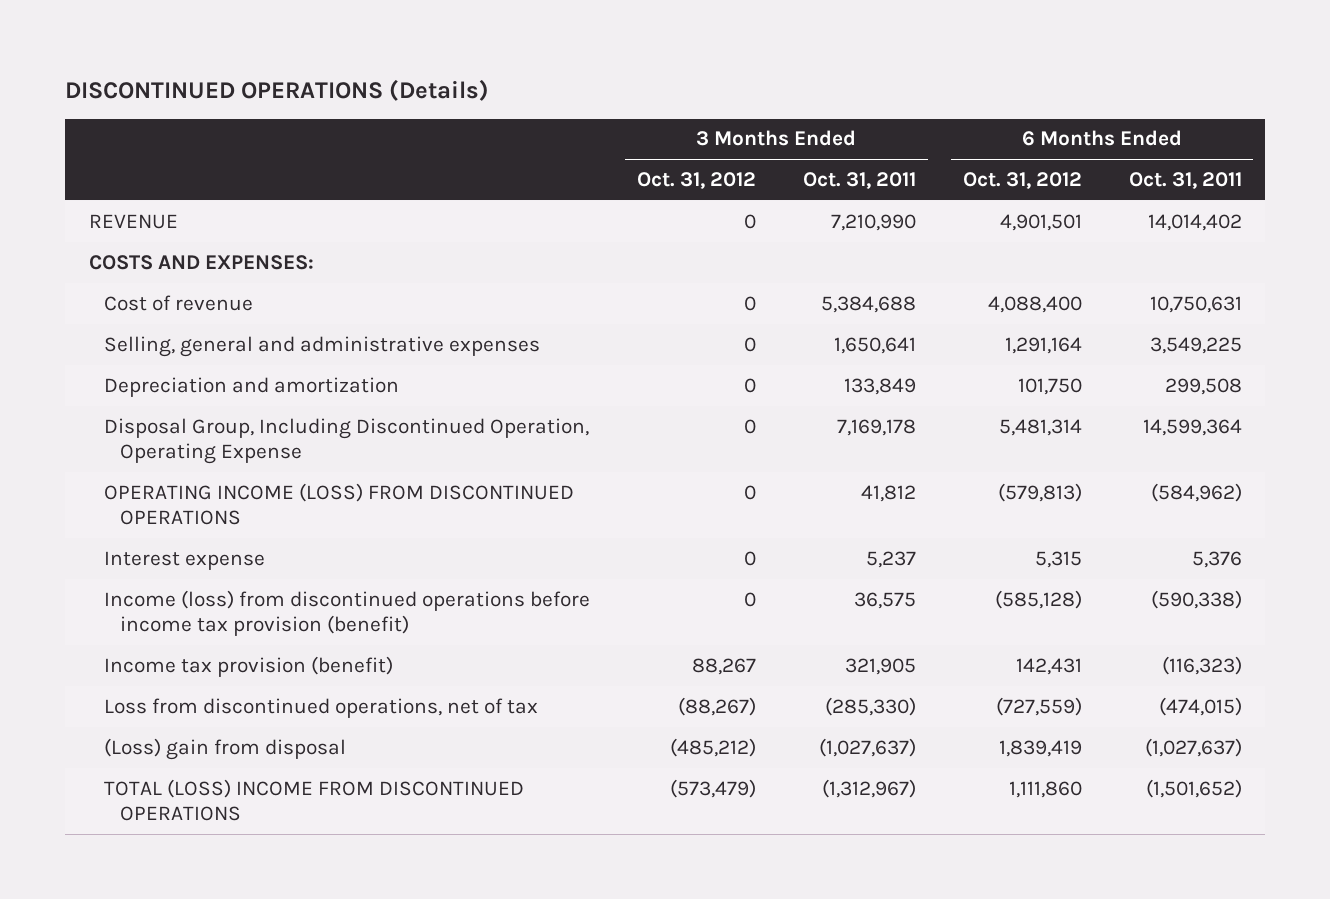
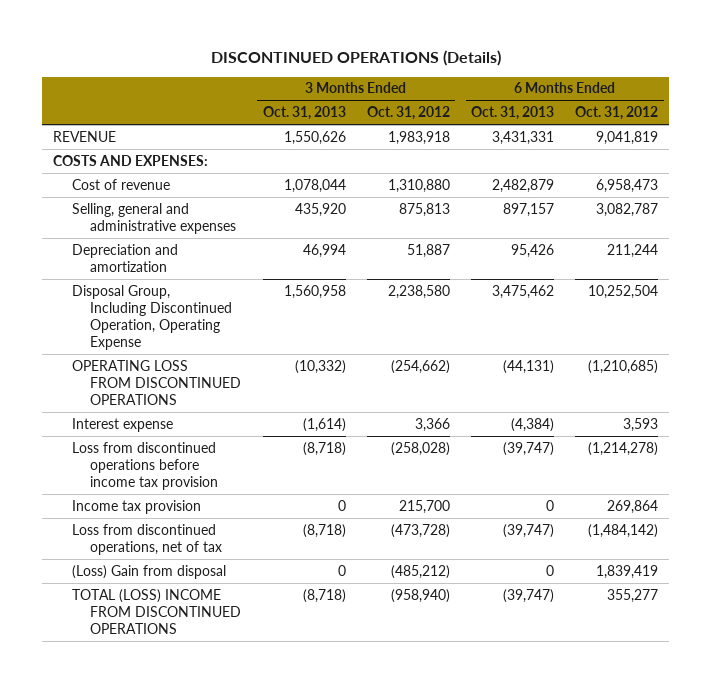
- | 3 Months Ended Oct. 31, 2012 | 3 Months Ended Oct. 31, 2011 | 6 Months Ended Oct. 31, 2012 | 6 Months Ended Oct. 31, 2011
+ | 3 Months Ended Oct. 31, 2013 | 3 Months Ended Oct. 31, 2012 | 6 Months Ended Oct. 31, 2013 | 6 Months Ended Oct. 31, 2012
- REVENUE | 0 | 7,210,990 | 4,901,501 | 14,014,402
+ REVENUE | 1,550,626 | 1,983,918 | 3,431,331 | 9,041,819
- Cost of revenue | 0 | 5,384,688 | 4,088,400 | 10,750,631
- Selling, general and administrative expenses | 0 | 1,650,641 | 1,291,164 | 3,549,225
- Depreciation and amortization | 0 | 133,849 | 101,750 | 299,508
- Disposal Group, Including Discontinued Operation, Operating Expense | 0 | 7,169,178 | 5,481,314 | 14,599,364
- OPERATING INCOME (LOSS) FROM DISCONTINUED OPERATIONS | 0 | 41,812 | (579,813) | (584,962)
- Interest expense | 0 | 5,237 | 5,315 | 5,376
- Income (loss) from discontinued operations before income tax provision (benefit) | 0 | 36,575 | (585,128) | (590,338)
- Income tax provision (benefit) | 88,267 | 321,905 | 142,431 | (116,323)
- Loss from discontinued operations, net of tax | (88,267) | (285,330) | (727,559) | (474,015)
- (Loss) gain from disposal | (485,212) | (1,027,637) | 1,839,419 | (1,027,637)
- TOTAL (LOSS) INCOME FROM DISCONTINUED OPERATIONS | (573,479) | (1,312,967) | 1,111,860 | (1,501,652)
+ Cost of revenue | 1,078,044 | 1,310,880 | 2,482,879 | 6,958,473
+ Selling, general and administrative expenses | 435,920 | 875,813 | 897,157 | 3,082,787
+ Depreciation and amortization | 46,994 | 51,887 | 95,426 | 211,244
+ Disposal Group, Including Discontinued Operation, Operating Expense | 1,560,958 | 2,238,580 | 3,475,462 | 10,252,504
+ OPERATING LOSS FROM DISCONTINUED OPERATIONS | (10,332) | (254,662) | (44,131) | (1,210,685)
+ Interest expense | (1,614) | 3,366 | (4,384) | 3,593
+ Loss from discontinued operations before income tax provision | (8,718) | (258,028) | (39,747) | (1,214,278)
+ Income tax provision | 0 | 215,700 | 0 | 269,864
+ Loss from discontinued operations, net of tax | (8,718) | (473,728) | (39,747) | (1,484,142)
+ (Loss) Gain from disposal | 0 | (485,212) | 0 | 1,839,419
+ TOTAL (LOSS) INCOME FROM DISCONTINUED OPERATIONS | (8,718) | (958,940) | (39,747) | 355,277

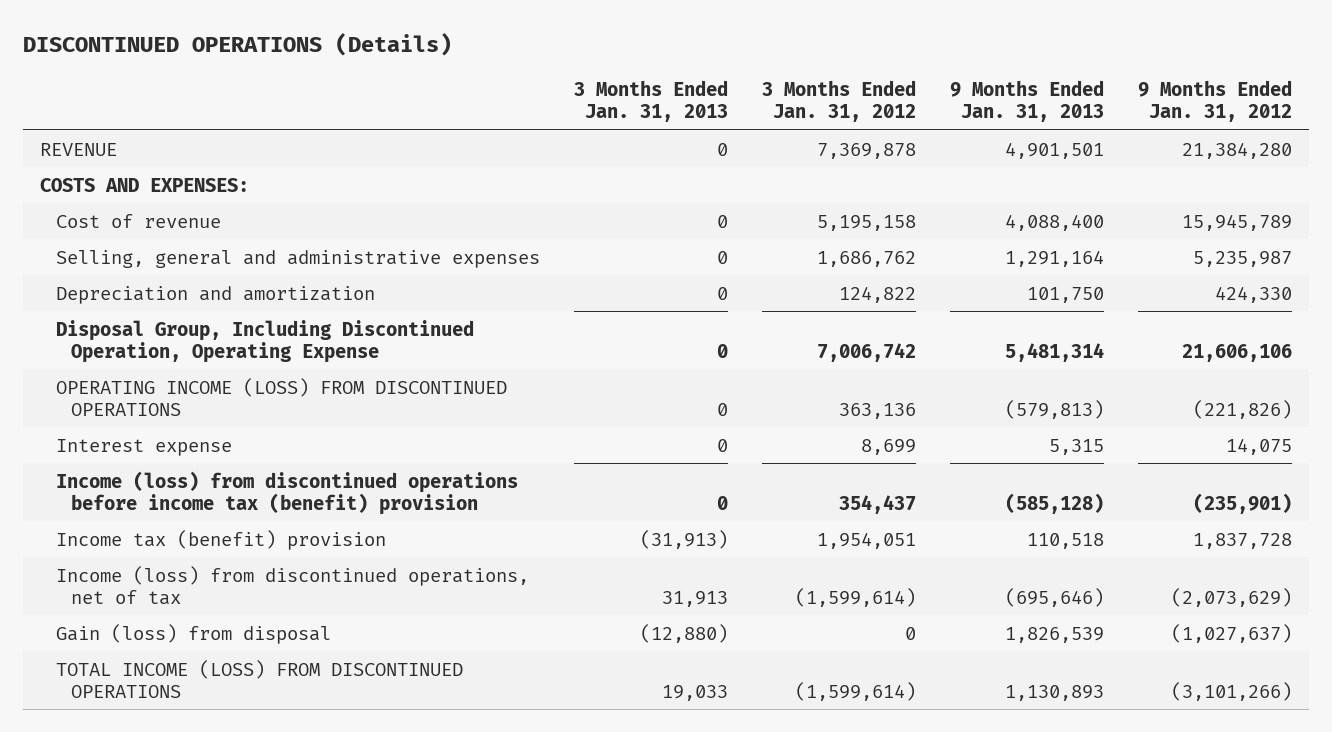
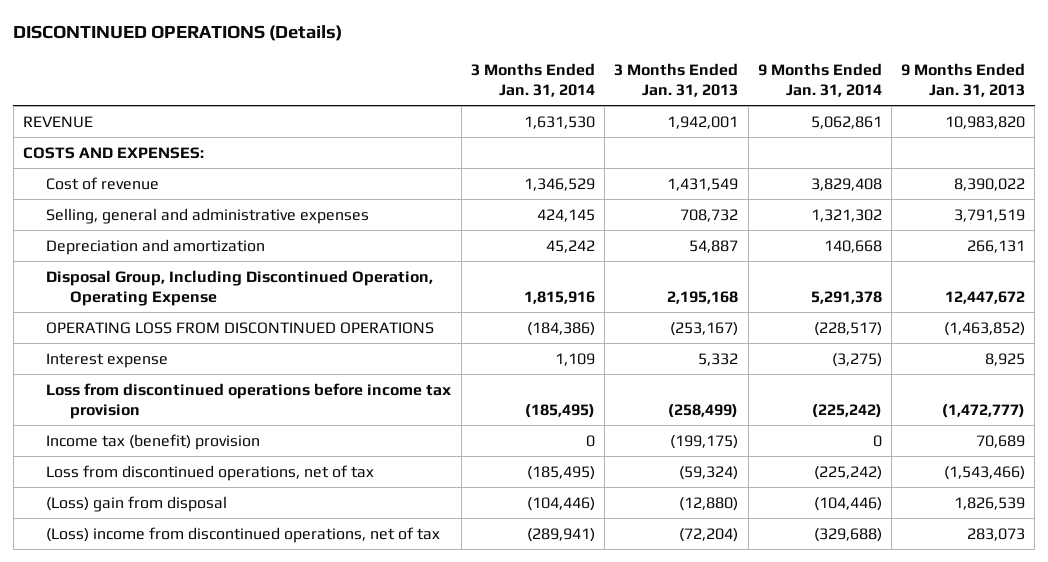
- | 3 Months Ended Jan. 31, 2013 | 3 Months Ended Jan. 31, 2012 | 9 Months Ended Jan. 31, 2013 | 9 Months Ended Jan. 31, 2012
+ | 3 Months Ended Jan. 31, 2014 | 3 Months Ended Jan. 31, 2013 | 9 Months Ended Jan. 31, 2014 | 9 Months Ended Jan. 31, 2013
- REVENUE | 0 | 7,369,878 | 4,901,501 | 21,384,280
+ REVENUE | 1,631,530 | 1,942,001 | 5,062,861 | 10,983,820
- Cost of revenue | 0 | 5,195,158 | 4,088,400 | 15,945,789
- Selling, general and administrative expenses | 0 | 1,686,762 | 1,291,164 | 5,235,987
- Depreciation and amortization | 0 | 124,822 | 101,750 | 424,330
- Disposal Group, Including Discontinued Operation, Operating Expense | 0 | 7,006,742 | 5,481,314 | 21,606,106
- OPERATING INCOME (LOSS) FROM DISCONTINUED OPERATIONS | 0 | 363,136 | (579,813) | (221,826)
- Interest expense | 0 | 8,699 | 5,315 | 14,075
- Income (loss) from discontinued operations before income tax (benefit) provision | 0 | 354,437 | (585,128) | (235,901)
- Income tax (benefit) provision | (31,913) | 1,954,051 | 110,518 | 1,837,728
- Income (loss) from discontinued operations, net of tax | 31,913 | (1,599,614) | (695,646) | (2,073,629)
- Gain (loss) from disposal | (12,880) | 0 | 1,826,539 | (1,027,637)
- TOTAL INCOME (LOSS) FROM DISCONTINUED OPERATIONS | 19,033 | (1,599,614) | 1,130,893 | (3,101,266)
+ Cost of revenue | 1,346,529 | 1,431,549 | 3,829,408 | 8,390,022
+ Selling, general and administrative expenses | 424,145 | 708,732 | 1,321,302 | 3,791,519
+ Depreciation and amortization | 45,242 | 54,887 | 140,668 | 266,131
+ Disposal Group, Including Discontinued Operation, Operating Expense | 1,815,916 | 2,195,168 | 5,291,378 | 12,447,672
+ OPERATING LOSS FROM DISCONTINUED OPERATIONS | (184,386) | (253,167) | (228,517) | (1,463,852)
+ Interest expense | 1,109 | 5,332 | (3,275) | 8,925
+ Loss from discontinued operations before income tax provision | (185,495) | (258,499) | (225,242) | (1,472,777)
+ Income tax (benefit) provision | 0 | (199,175) | 0 | 70,689
+ Loss from discontinued operations, net of tax | (185,495) | (59,324) | (225,242) | (1,543,466)
+ (Loss) gain from disposal | (104,446) | (12,880) | (104,446) | 1,826,539
+ (Loss) income from discontinued operations, net of tax | (289,941) | (72,204) | (329,688) | 283,073

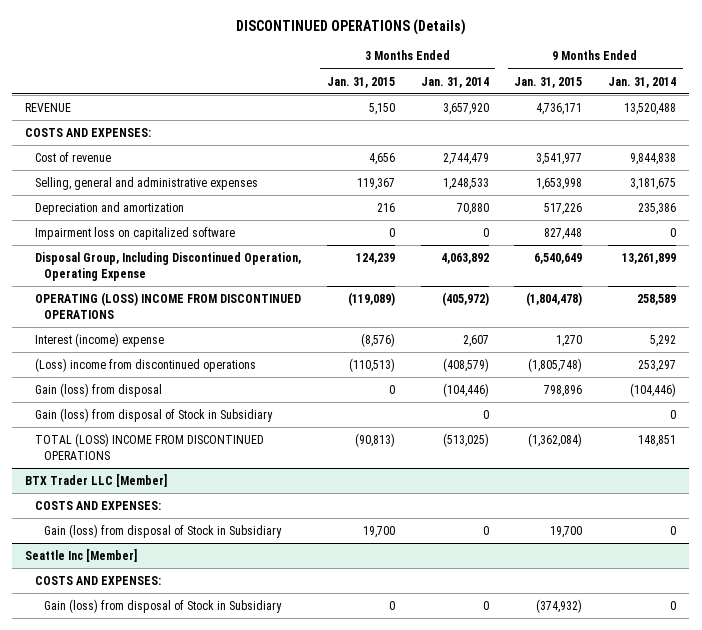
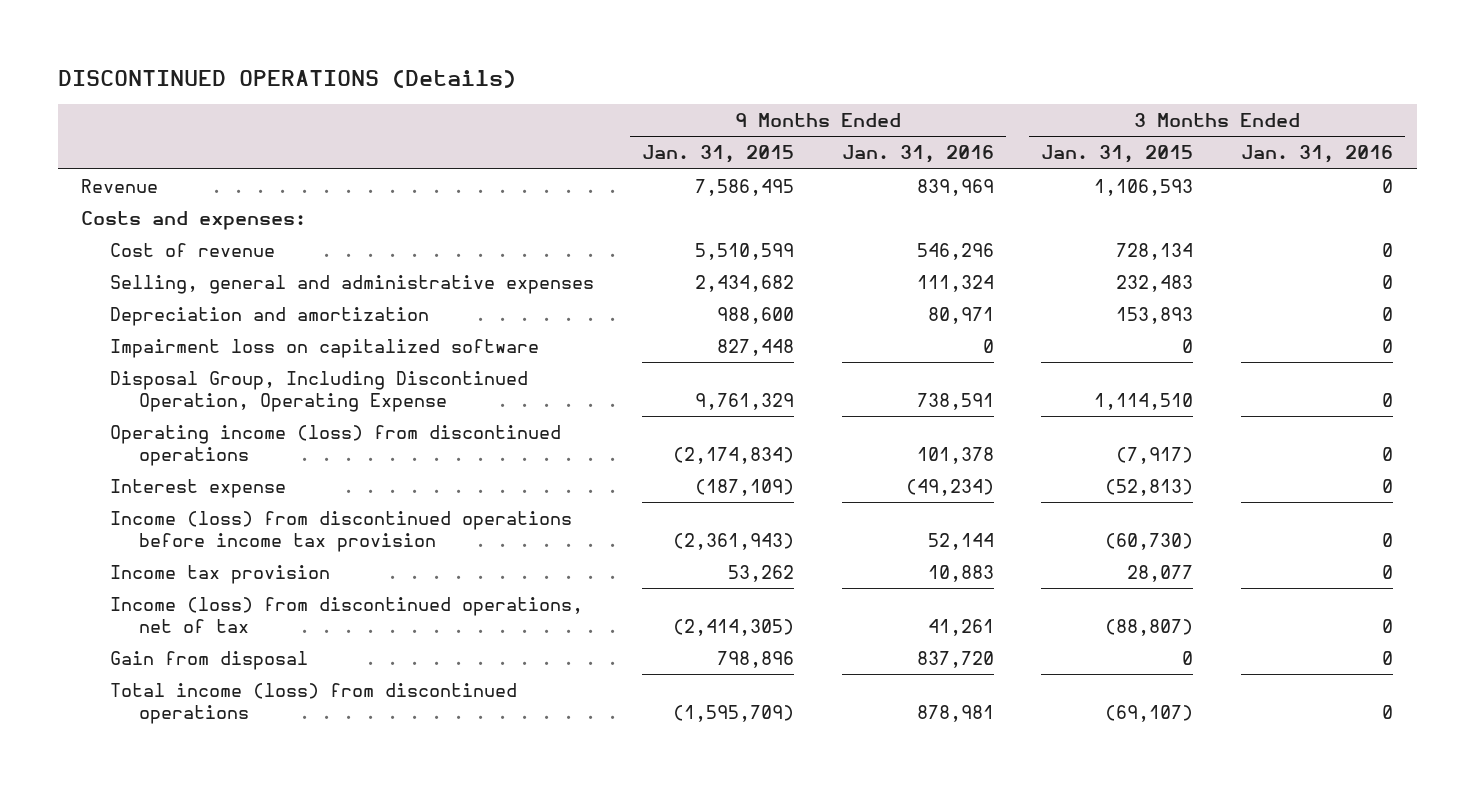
- | 3 Months Ended Jan. 31, 2015 | 3 Months Ended Jan. 31, 2014 | 9 Months Ended Jan. 31, 2015 | 9 Months Ended Jan. 31, 2014
+ | 9 Months Ended Jan. 31, 2015 | 9 Months Ended Jan. 31, 2016 | 3 Months Ended Jan. 31, 2015 | 3 Months Ended Jan. 31, 2016
- REVENUE | 5,150 | 3,657,920 | 4,736,171 | 13,520,488
- COSTS AND EXPENSES:
- Cost of revenue | 4,656 | 2,744,479 | 3,541,977 | 9,844,838
- Selling, general and administrative expenses | 119,367 | 1,248,533 | 1,653,998 | 3,181,675
- Depreciation and amortization | 216 | 70,880 | 517,226 | 235,386
+ Revenue | 7,586,495 | 839,969 | 1,106,593 | 0
+ Costs and expenses:
+ Cost of revenue | 5,510,599 | 546,296 | 728,134 | 0
+ Selling, general and administrative expenses | 2,434,682 | 111,324 | 232,483 | 0
+ Depreciation and amortization | 988,600 | 80,971 | 153,893 | 0
- Disposal Group, Including Discontinued Operation, Operating Expense | 124,239 | 4,063,892 | 6,540,649 | 13,261,899
- OPERATING (LOSS) INCOME FROM DISCONTINUED OPERATIONS | (119,089) | (405,972) | (1,804,478) | 258,589
- Interest (income) expense | (8,576) | 2,607 | 1,270 | 5,292
- (Loss) income from discontinued operations | (110,513) | (408,579) | (1,805,748) | 253,297
- Gain (loss) from disposal | 0 | (104,446) | 798,896 | (104,446)
- Gain (loss) from disposal of Stock in Subsidiary | | 0 | | 0
- TOTAL (LOSS) INCOME FROM DISCONTINUED OPERATIONS | (90,813) | (513,025) | (1,362,084) | 148,851
- BTX Trader LLC [Member]
- COSTS AND EXPENSES:
- Gain (loss) from disposal of Stock in Subsidiary | 19,700 | 0 | 19,700 | 0
- Seattle Inc [Member]
- COSTS AND EXPENSES:
- Gain (loss) from disposal of Stock in Subsidiary | 0 | 0 | (374,932) | 0
+ Disposal Group, Including Discontinued Operation, Operating Expense | 9,761,329 | 738,591 | 1,114,510 | 0
+ Operating income (loss) from discontinued operations | (2,174,834) | 101,378 | (7,917) | 0
+ Interest expense | (187,109) | (49,234) | (52,813) | 0
+ Income (loss) from discontinued operations before income tax provision | (2,361,943) | 52,144 | (60,730) | 0
+ Income tax provision | 53,262 | 10,883 | 28,077 | 0
+ Income (loss) from discontinued operations, net of tax | (2,414,305) | 41,261 | (88,807) | 0
+ Gain from disposal | 798,896 | 837,720 | 0 | 0
+ Total income (loss) from discontinued operations | (1,595,709) | 878,981 | (69,107) | 0

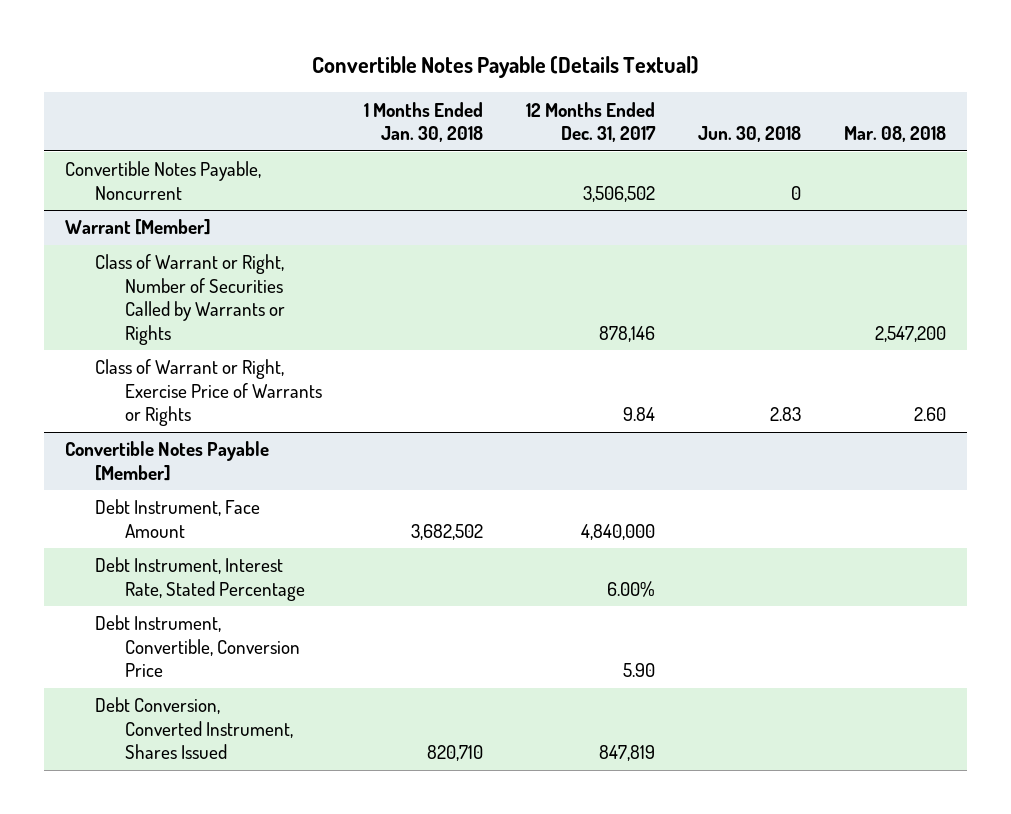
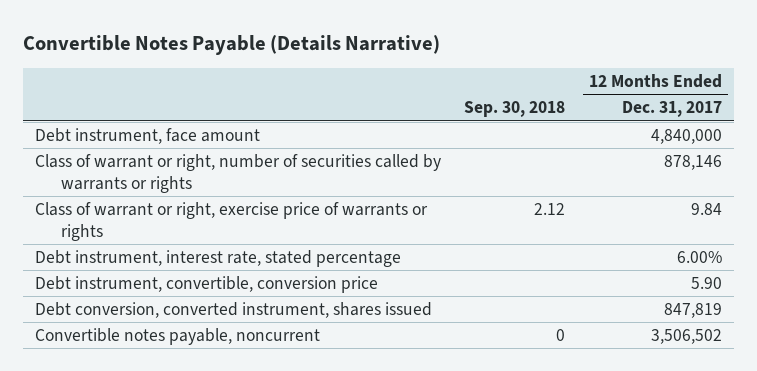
- Convertible Notes Payable (Details Textual)
+ Convertible Notes Payable (Details Narrative)
- | 1 Months Ended Jan. 30, 2018 | 12 Months Ended Dec. 31, 2017 | Jun. 30, 2018 | Mar. 08, 2018
+ | Sep. 30, 2018 | 12 Months Ended Dec. 31, 2017
- Convertible Notes Payable, Noncurrent | | 3,506,502 | 0 |
- Warrant [Member]
- Class of Warrant or Right, Number of Securities Called by Warrants or Rights | | 878,146 | | 2,547,200
- Class of Warrant or Right, Exercise Price of Warrants or Rights | | 9.84 | 2.83 | 2.60
- Convertible Notes Payable [Member]
- Debt Instrument, Face Amount | 3,682,502 | 4,840,000 | |
- Debt Instrument, Interest Rate, Stated Percentage | | 6.00% | |
- Debt Instrument, Convertible, Conversion Price | | 5.90 | |
- Debt Conversion, Converted Instrument, Shares Issued | 820,710 | 847,819 | |
+ Debt instrument, face amount | | 4,840,000
+ Class of warrant or right, number of securities called by warrants or rights | | 878,146
+ Class of warrant or right, exercise price of warrants or rights | 2.12 | 9.84
+ Debt instrument, interest rate, stated percentage | | 6.00%
+ Debt instrument, convertible, conversion price | | 5.90
+ Debt conversion, converted instrument, shares issued | | 847,819
+ Convertible notes payable, noncurrent | 0 | 3,506,502

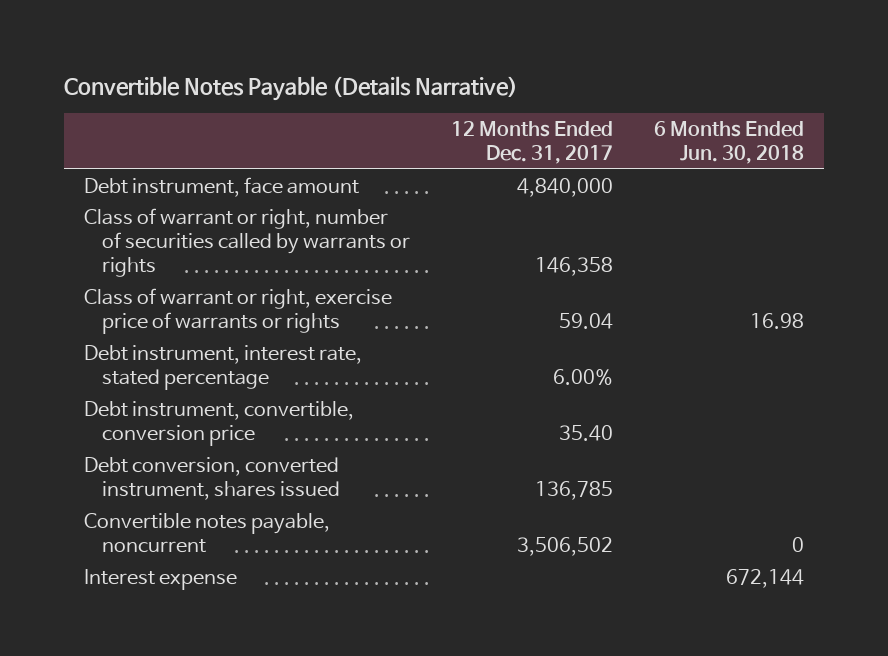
- | Sep. 30, 2018 | 12 Months Ended Dec. 31, 2017
+ | 12 Months Ended Dec. 31, 2017 | 6 Months Ended Jun. 30, 2018
- Class of warrant or right, number of securities called by warrants or rights | | 878,146
- Class of warrant or right, exercise price of warrants or rights | 2.12 | 9.84
+ Class of warrant or right, number of securities called by warrants or rights | 146,358 |
+ Class of warrant or right, exercise price of warrants or rights | 59.04 | 16.98
- Debt instrument, convertible, conversion price | | 5.90
- Debt conversion, converted instrument, shares issued | | 847,819
+ Debt instrument, convertible, conversion price | 35.40 |
+ Debt conversion, converted instrument, shares issued | 136,785 |
+ Interest expense | | 672,144

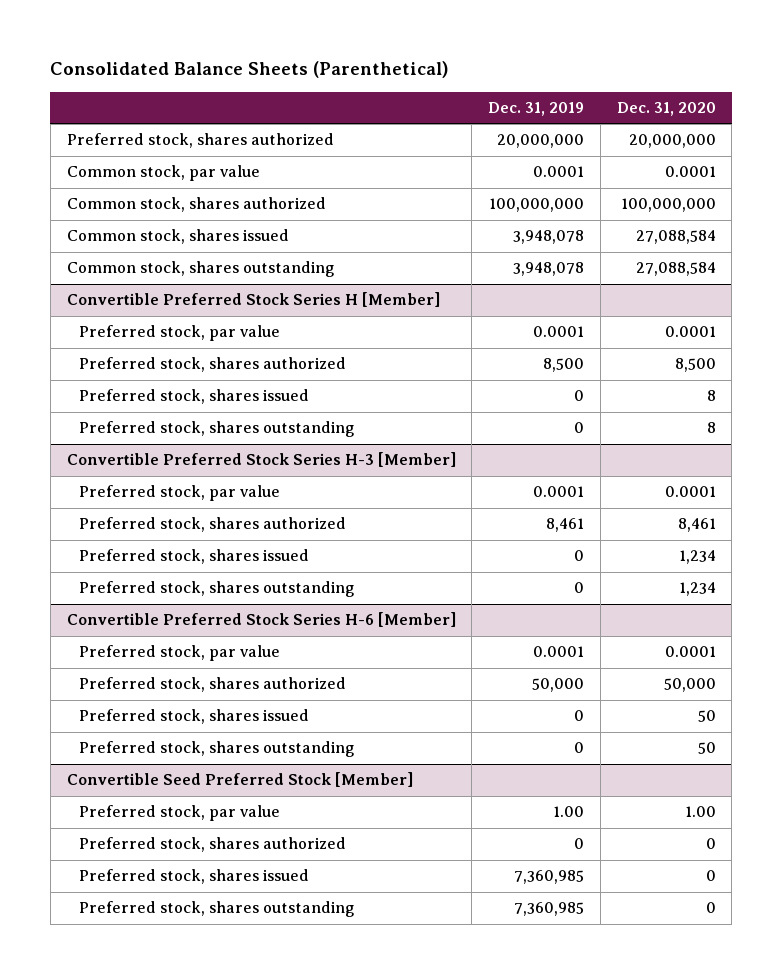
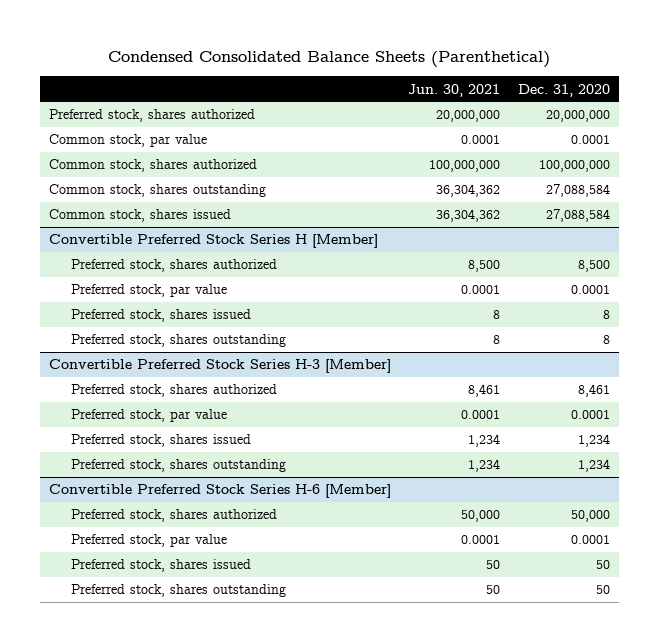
- Consolidated Balance Sheets (Parenthetical)
+ Condensed Consolidated Balance Sheets (Parenthetical)
- | Dec. 31, 2019 | Dec. 31, 2020
+ | Jun. 30, 2021 | Dec. 31, 2020
moved down: Common stock, shares issued | 36,304,362 | 27,088,584
@ Convertible Preferred Stock Series H [Member]
moved down: Preferred stock, par value | 0.0001 | 0.0001
@ Convertible Preferred Stock Series H-3 [Member]
moved down: Preferred stock, par value | 0.0001 | 0.0001
@ Convertible Preferred Stock Series H-6 [Member]
moved down: Preferred stock, par value | 0.0001 | 0.0001
- Convertible Seed Preferred Stock [Member]
- Preferred stock, par value | 1.00 | 1.00
- Preferred stock, shares authorized | 0 | 0
- Preferred stock, shares issued | 7,360,985 | 0
- Preferred stock, shares outstanding | 7,360,985 | 0

